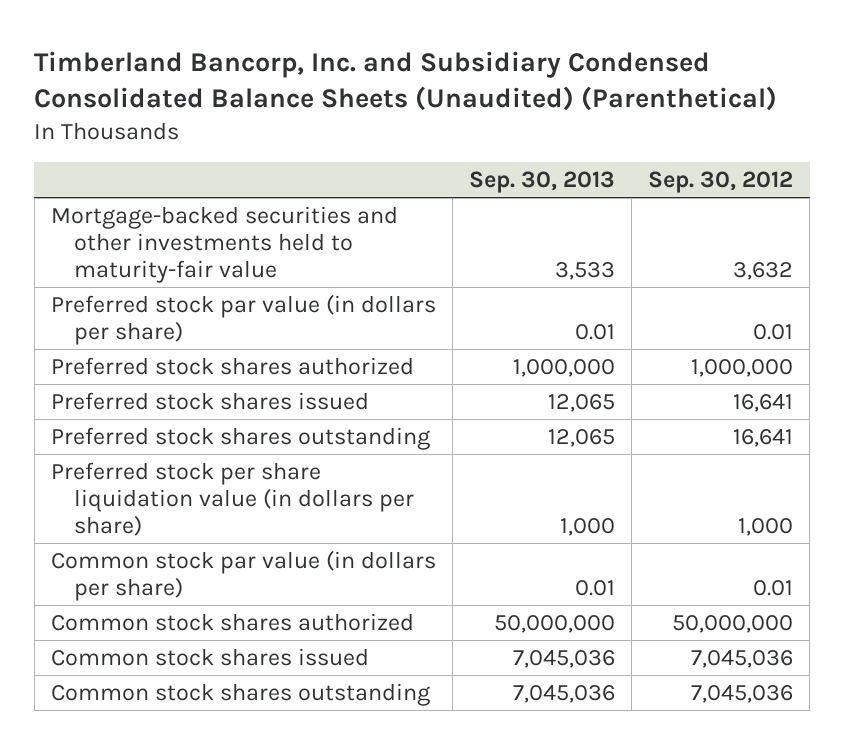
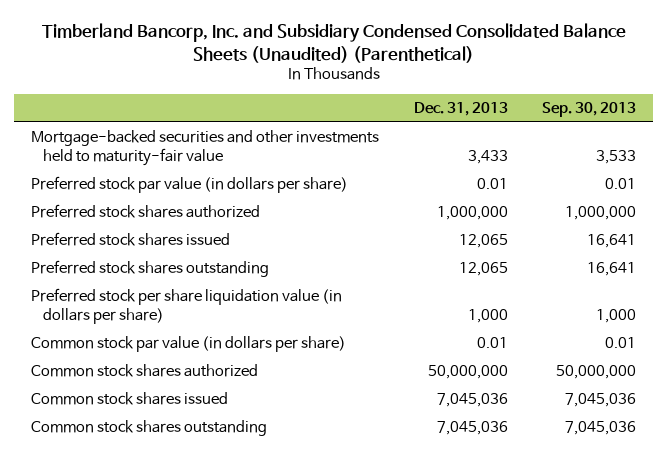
- | Sep. 30, 2013 | Sep. 30, 2012
+ | Dec. 31, 2013 | Sep. 30, 2013
- Preferred stock shares issued | 12,065 | 16,641
- Preferred stock shares outstanding | 12,065 | 16,641
+ Preferred stock shares issued | 12,065 | 16,641
+ Preferred stock shares outstanding | 12,065 | 16,641

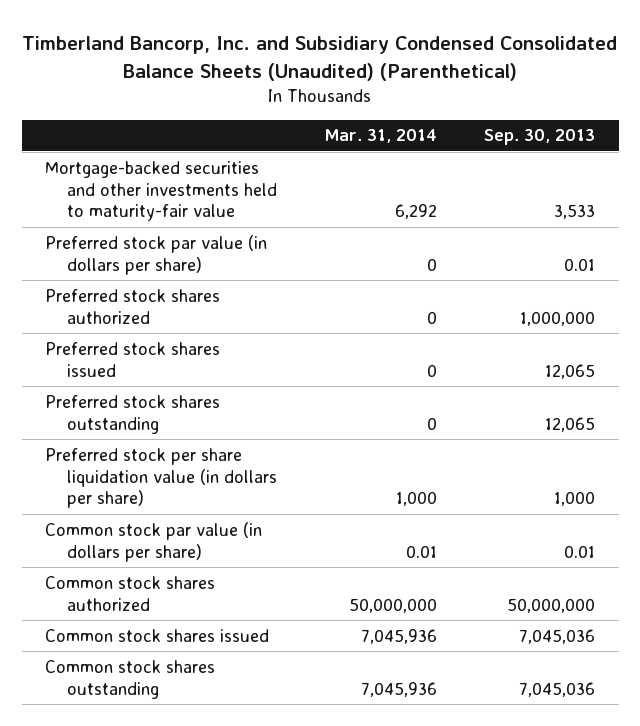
- | Dec. 31, 2013 | Sep. 30, 2013
+ | Mar. 31, 2014 | Sep. 30, 2013
- Preferred stock shares issued | 12,065 | 16,641
- Preferred stock shares outstanding | 12,065 | 16,641
+ Preferred stock shares issued | 0 | 12,065
+ Preferred stock shares outstanding | 0 | 12,065

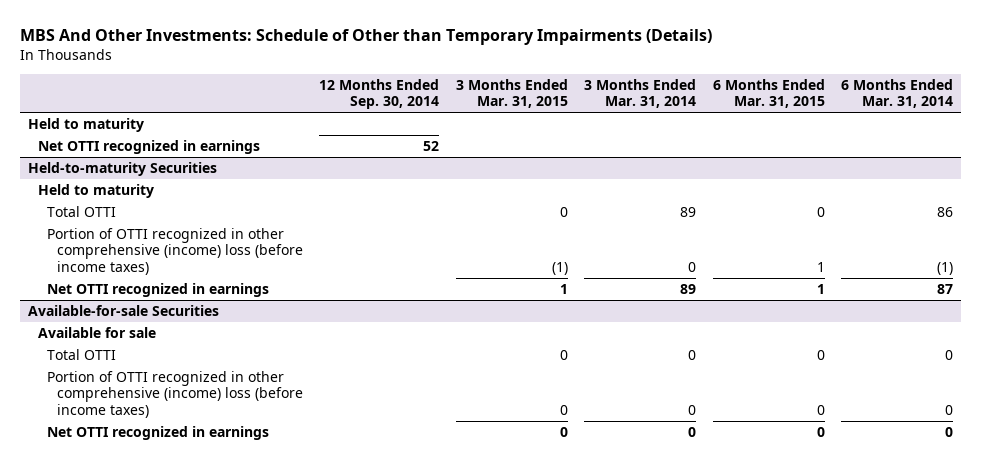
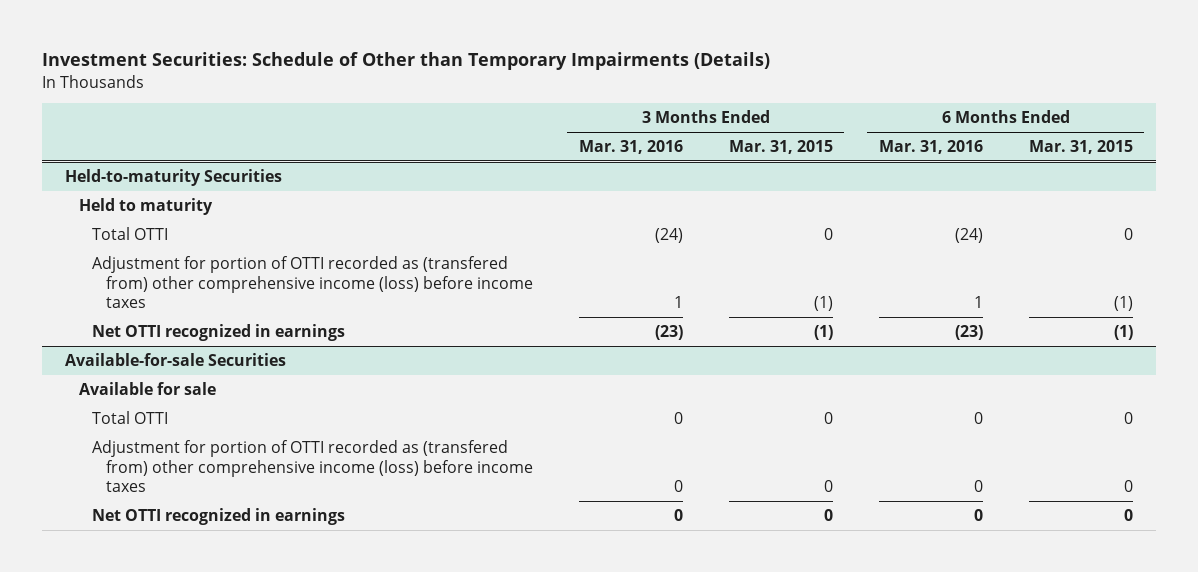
- MBS And Other Investments: Schedule of Other than Temporary Impairments (Details)
+ Investment Securities: Schedule of Other than Temporary Impairments (Details)
- | 12 Months Ended Sep. 30, 2014 | 3 Months Ended Mar. 31, 2015 | 3 Months Ended Mar. 31, 2014 | 6 Months Ended Mar. 31, 2015 | 6 Months Ended Mar. 31, 2014
+ | 3 Months Ended Mar. 31, 2016 | 3 Months Ended Mar. 31, 2015 | 6 Months Ended Mar. 31, 2016 | 6 Months Ended Mar. 31, 2015
- Held to maturity
- Net OTTI recognized in earnings | 52 | | | |
@ Held-to-maturity Securities
- Portion of OTTI recognized in other comprehensive (income) loss (before income taxes) | | (1) | 0 | 1 | (1)
- Net OTTI recognized in earnings | | 1 | 89 | 1 | 87
+ Adjustment for portion of OTTI recorded as (transfered from) other comprehensive income (loss) before income taxes | 1 | (1) | 1 | (1)
+ Net OTTI recognized in earnings | (23) | (1) | (23) | (1)
@ Available-for-sale Securities
- Portion of OTTI recognized in other comprehensive (income) loss (before income taxes) | | 0 | 0 | 0 | 0
+ Adjustment for portion of OTTI recorded as (transfered from) other comprehensive income (loss) before income taxes | 0 | 0 | 0 | 0

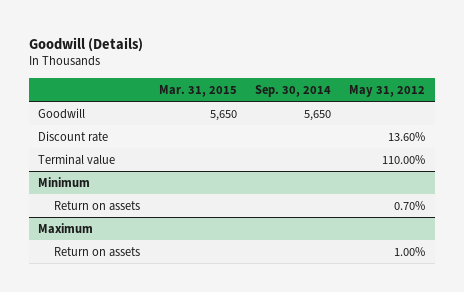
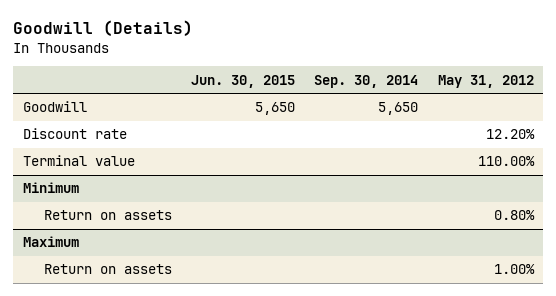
- | Mar. 31, 2015 | Sep. 30, 2014 | May 31, 2012
+ | Jun. 30, 2015 | Sep. 30, 2014 | May 31, 2012
- Discount rate | | | 13.60%
+ Discount rate | | | 12.20%
@ Minimum
- Return on assets | | | 0.70%
+ Return on assets | | | 0.80%

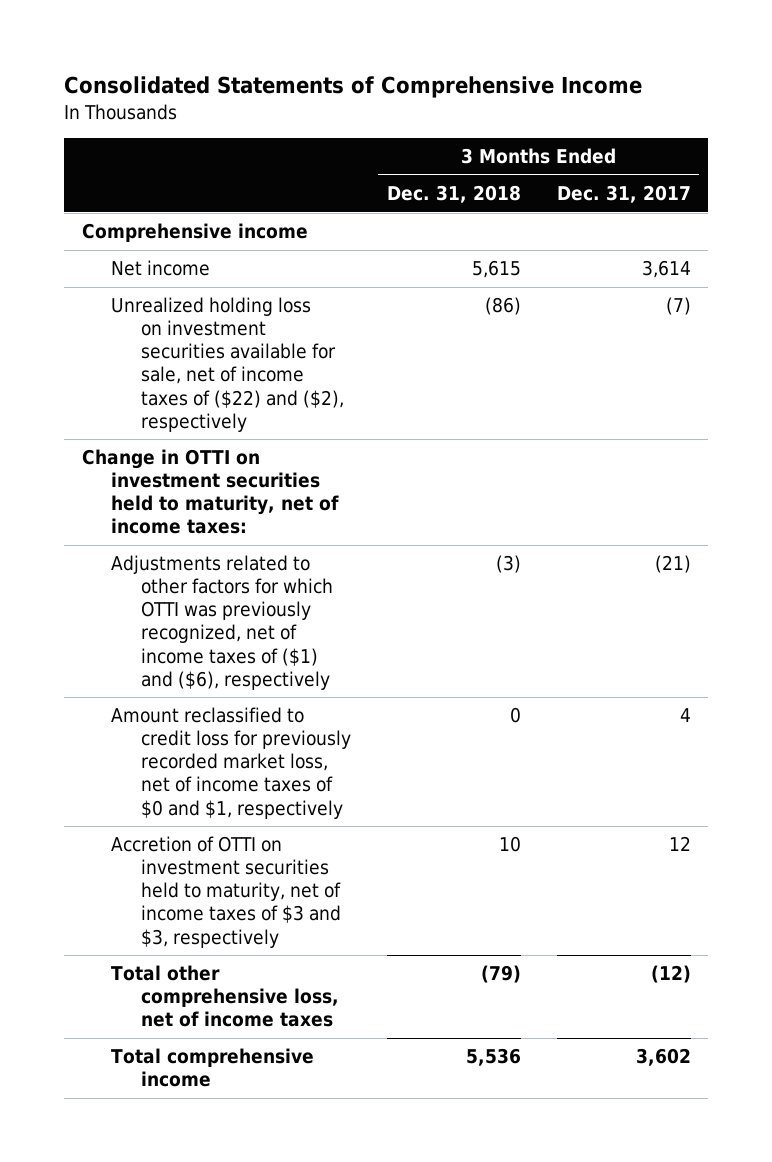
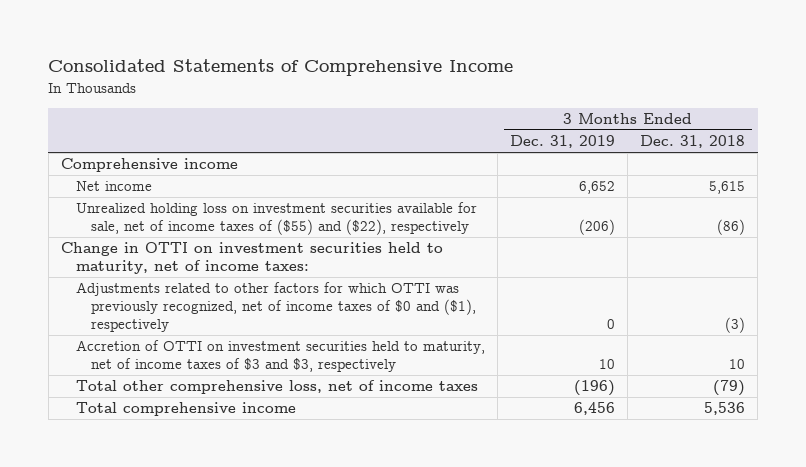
- | 3 Months Ended Dec. 31, 2018 | 3 Months Ended Dec. 31, 2017
+ | 3 Months Ended Dec. 31, 2019 | 3 Months Ended Dec. 31, 2018
- Unrealized holding loss on investment securities available for sale, net of income taxes of ($22) and ($2), respectively | (86) | (7)
+ Unrealized holding loss on investment securities available for sale, net of income taxes of ($55) and ($22), respectively | (206) | (86)
- Adjustments related to other factors for which OTTI was previously recognized, net of income taxes of ($1) and ($6), respectively | (3) | (21)
- Amount reclassified to credit loss for previously recorded market loss, net of income taxes of $0 and $1, respectively | 0 | 4
+ Adjustments related to other factors for which OTTI was previously recognized, net of income taxes of $0 and ($1), respectively | 0 | (3)

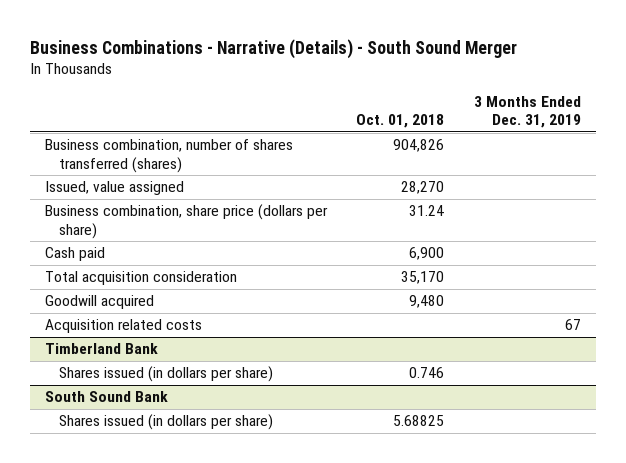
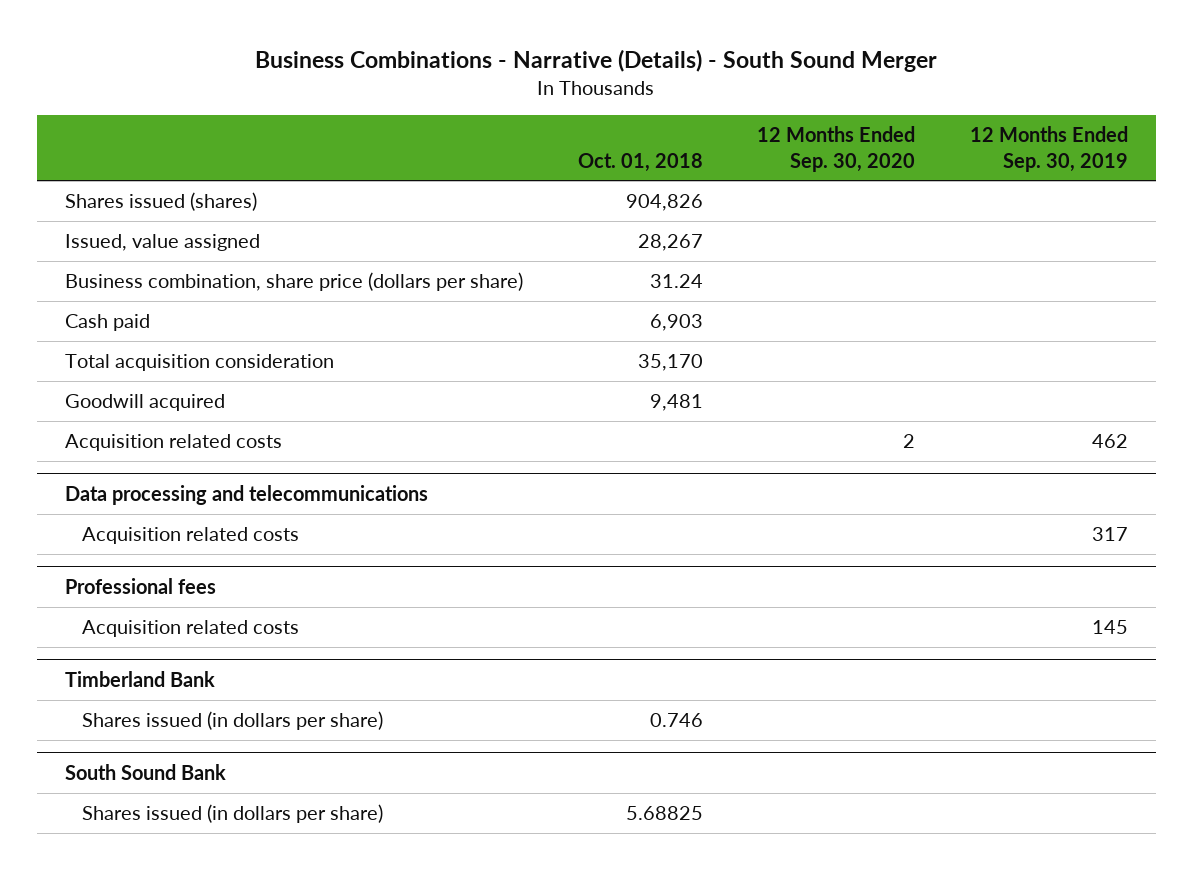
- | Oct. 01, 2018 | 3 Months Ended Dec. 31, 2019
+ | Oct. 01, 2018 | 12 Months Ended Sep. 30, 2020 | 12 Months Ended Sep. 30, 2019
- Business combination, number of shares transferred (shares) | 904,826 |
- Issued, value assigned | 28,270 |
+ Shares issued (shares) | 904,826 | |
+ Issued, value assigned | 28,267 | |
- Cash paid | 6,900 |
+ Cash paid | 6,903 | |
- Goodwill acquired | 9,480 |
+ Goodwill acquired | 9,481 | |
+ Data processing and telecommunications
+ Acquisition related costs | | | 317
+ Professional fees
+ Acquisition related costs | | | 145

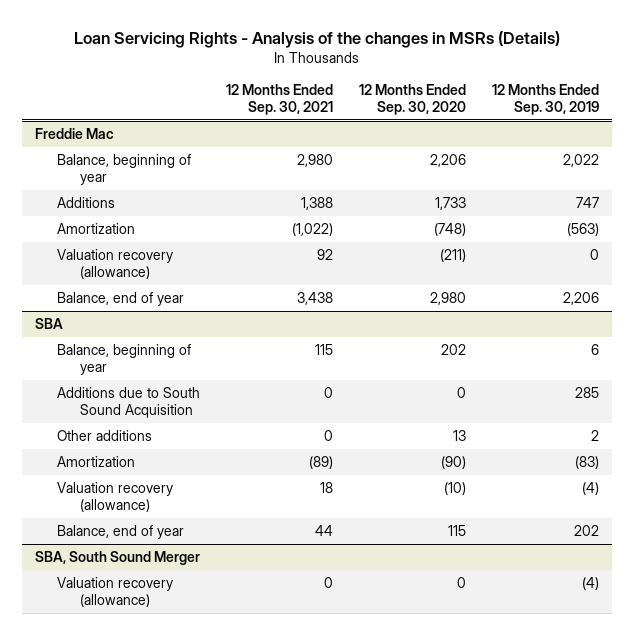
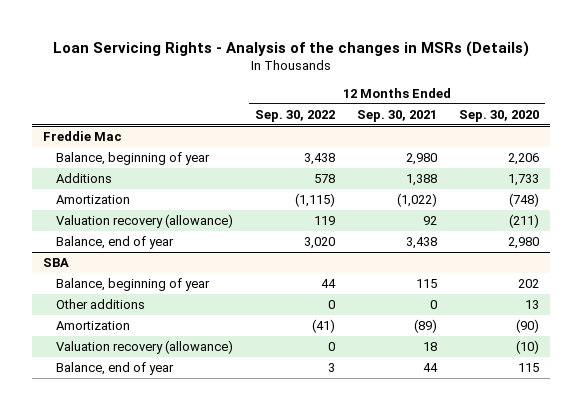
- | 12 Months Ended Sep. 30, 2021 | 12 Months Ended Sep. 30, 2020 | 12 Months Ended Sep. 30, 2019
+ | 12 Months Ended Sep. 30, 2022 | 12 Months Ended Sep. 30, 2021 | 12 Months Ended Sep. 30, 2020
@ SBA
- Additions due to South Sound Acquisition | 0 | 0 | 285
- SBA, South Sound Merger
- Valuation recovery (allowance) | 0 | 0 | (4)

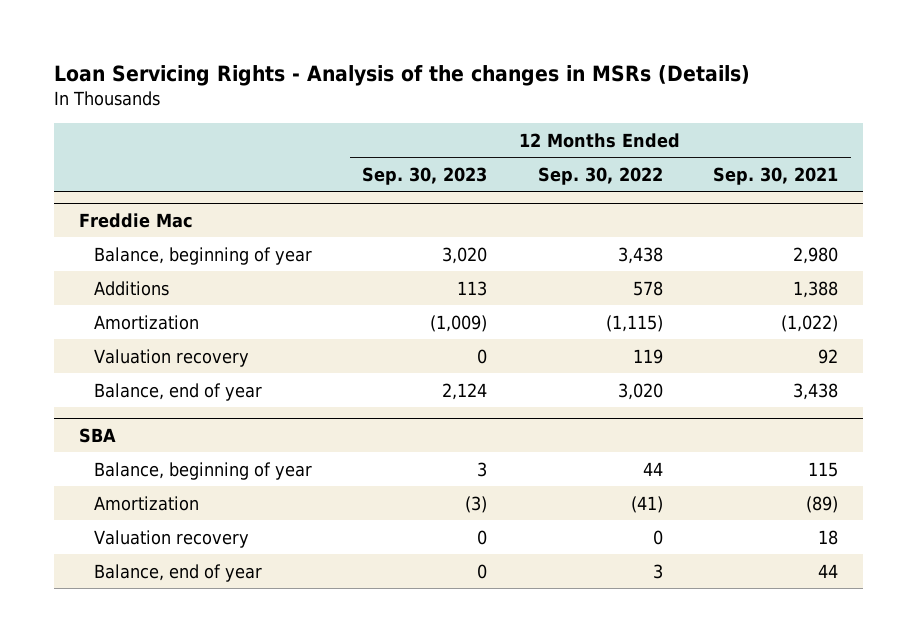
- | 12 Months Ended Sep. 30, 2022 | 12 Months Ended Sep. 30, 2021 | 12 Months Ended Sep. 30, 2020
+ | 12 Months Ended Sep. 30, 2023 | 12 Months Ended Sep. 30, 2022 | 12 Months Ended Sep. 30, 2021
@ Freddie Mac
- Valuation recovery (allowance) | 119 | 92 | (211)
+ Valuation recovery | 0 | 119 | 92
@ SBA
- Other additions | 0 | 0 | 13
- Valuation recovery (allowance) | 0 | 18 | (10)
+ Valuation recovery | 0 | 0 | 18

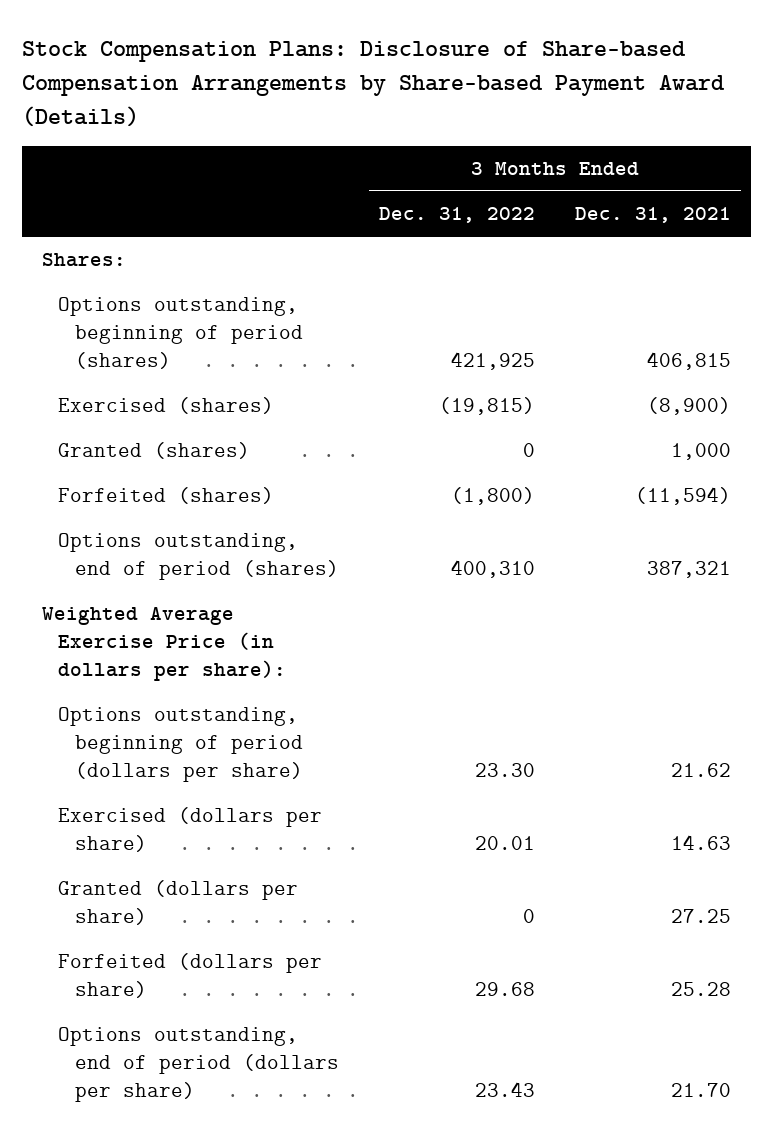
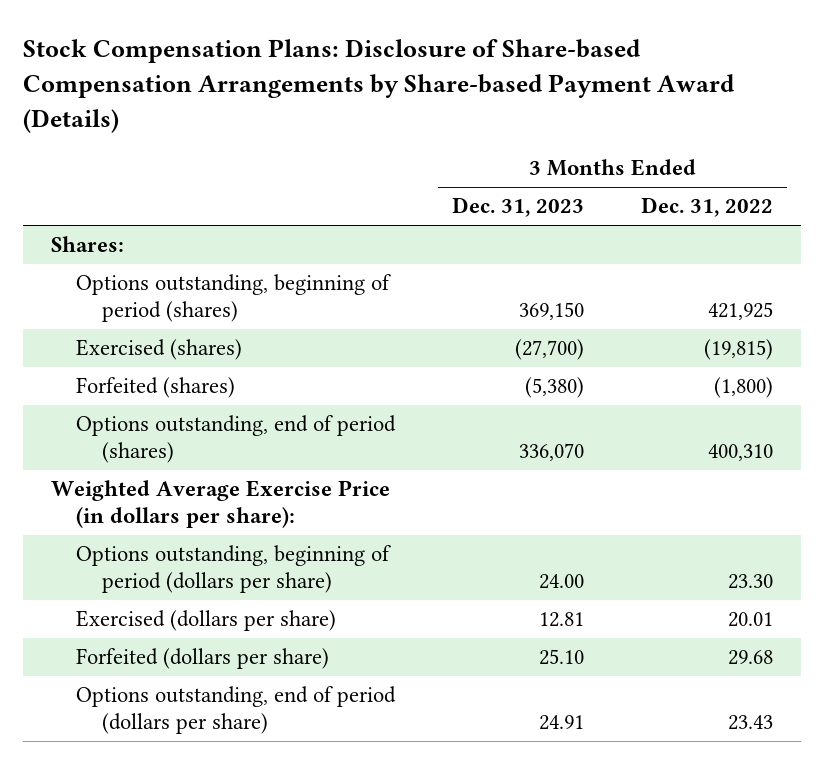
- | 3 Months Ended Dec. 31, 2022 | 3 Months Ended Dec. 31, 2021
+ | 3 Months Ended Dec. 31, 2023 | 3 Months Ended Dec. 31, 2022
- Granted (shares) | 0 | 1,000
- Granted (dollars per share) | 0 | 27.25

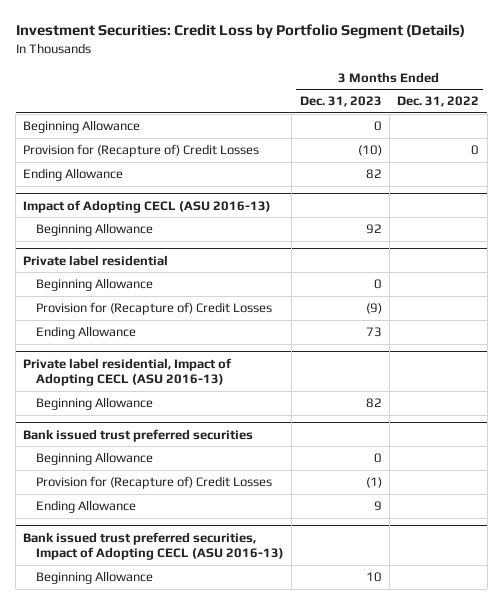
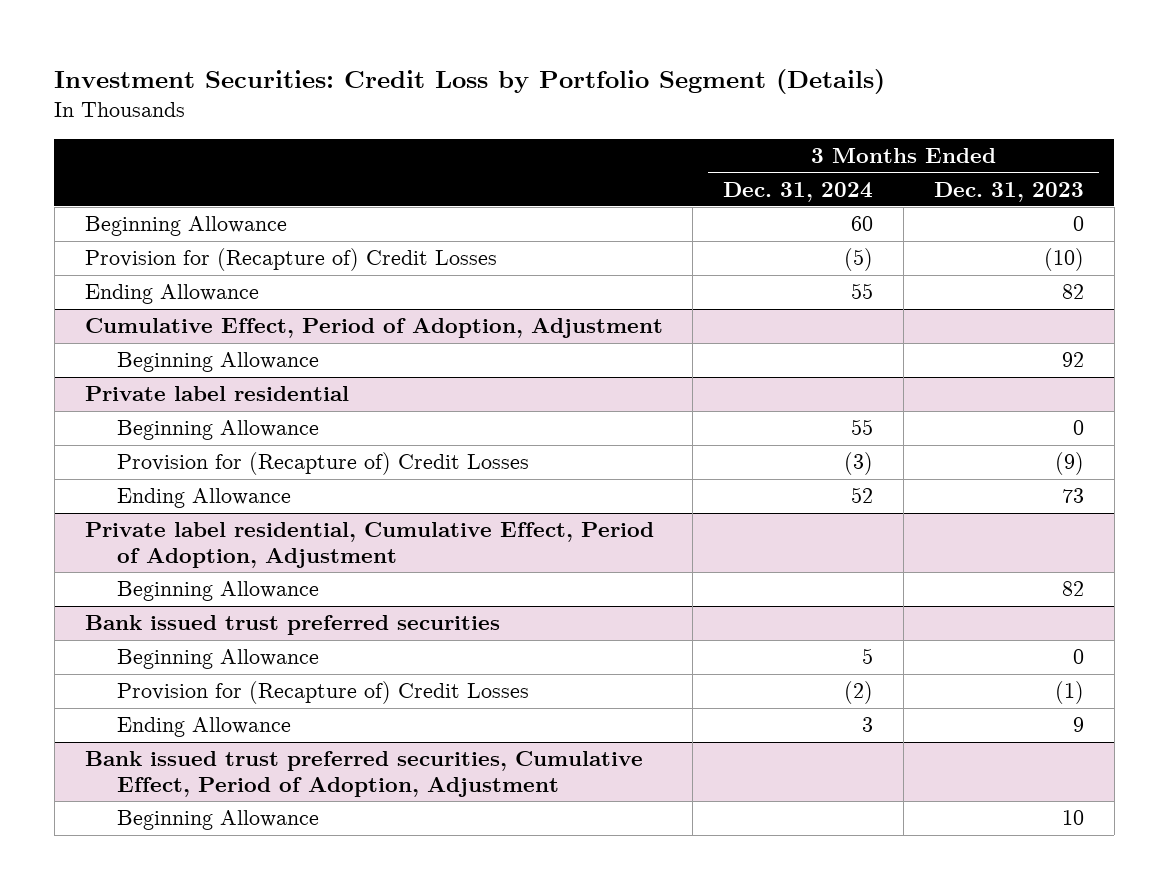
- | 3 Months Ended Dec. 31, 2023 | 3 Months Ended Dec. 31, 2022
+ | 3 Months Ended Dec. 31, 2024 | 3 Months Ended Dec. 31, 2023
- Impact of Adopting CECL (ASU 2016-13)
+ Cumulative Effect, Period of Adoption, Adjustment
- Private label residential, Impact of Adopting CECL (ASU 2016-13)
+ Private label residential, Cumulative Effect, Period of Adoption, Adjustment
- Bank issued trust preferred securities, Impact of Adopting CECL (ASU 2016-13)
+ Bank issued trust preferred securities, Cumulative Effect, Period of Adoption, Adjustment

